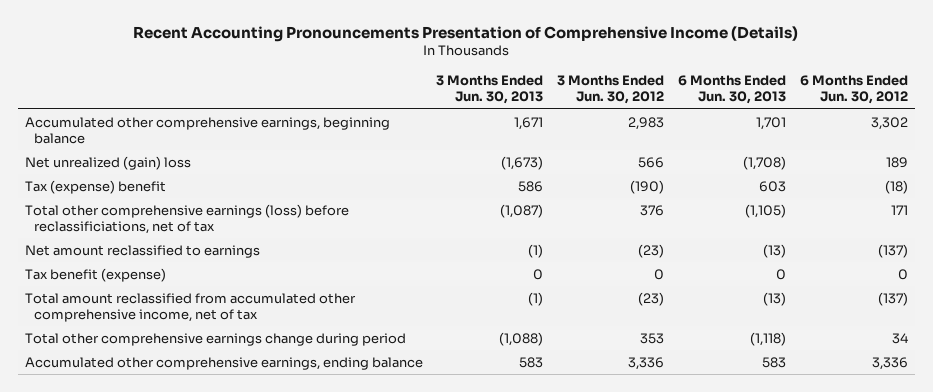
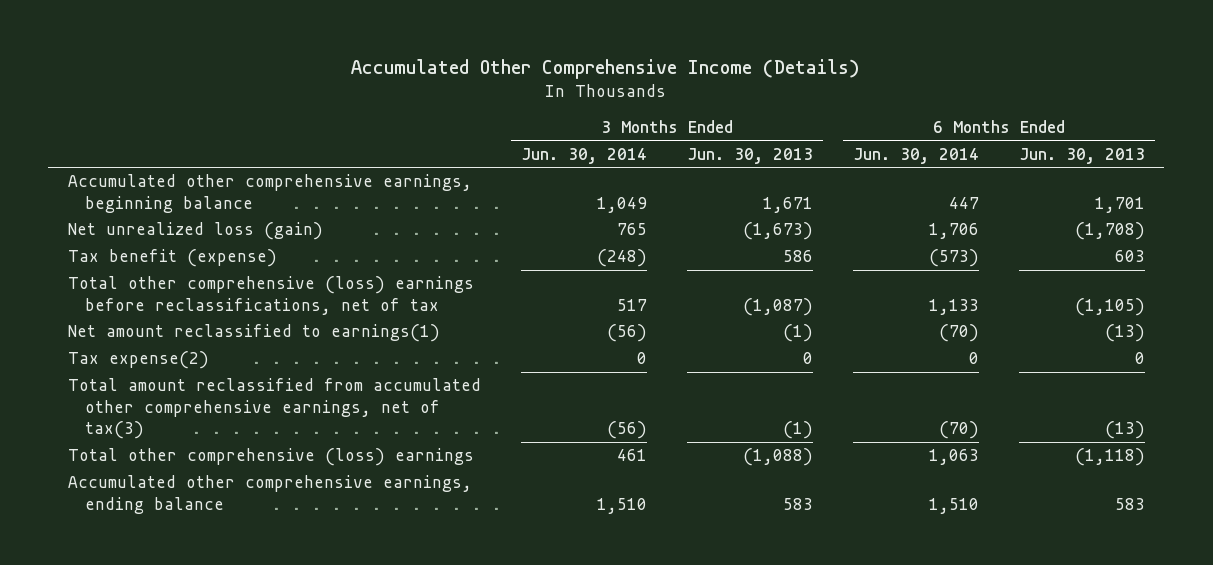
- Recent Accounting Pronouncements Presentation of Comprehensive Income (Details)
+ Accumulated Other Comprehensive Income (Details)
- | 3 Months Ended Jun. 30, 2013 | 3 Months Ended Jun. 30, 2012 | 6 Months Ended Jun. 30, 2013 | 6 Months Ended Jun. 30, 2012
+ | 3 Months Ended Jun. 30, 2014 | 3 Months Ended Jun. 30, 2013 | 6 Months Ended Jun. 30, 2014 | 6 Months Ended Jun. 30, 2013
- Net unrealized (gain) loss | (1,673) | 566 | (1,708) | 189
- Tax (expense) benefit | 586 | (190) | 603 | (18)
- Total other comprehensive earnings (loss) before reclassificiations, net of tax | (1,087) | 376 | (1,105) | 171
- Net amount reclassified to earnings | (1) | (23) | (13) | (137)
- Tax benefit (expense) | 0 | 0 | 0 | 0
- Total amount reclassified from accumulated other comprehensive income, net of tax | (1) | (23) | (13) | (137)
- Total other comprehensive earnings change during period | (1,088) | 353 | (1,118) | 34
+ Net unrealized loss (gain) | 765 | (1,673) | 1,706 | (1,708)
+ Tax benefit (expense) | (248) | 586 | (573) | 603
+ Total other comprehensive (loss) earnings before reclassifications, net of tax | 517 | (1,087) | 1,133 | (1,105)
+ Net amount reclassified to earnings(1) | (56) | (1) | (70) | (13)
+ Tax expense(2) | 0 | 0 | 0 | 0
+ Total amount reclassified from accumulated other comprehensive earnings, net of tax(3) | (56) | (1) | (70) | (13)
+ Total other comprehensive (loss) earnings | 461 | (1,088) | 1,063 | (1,118)

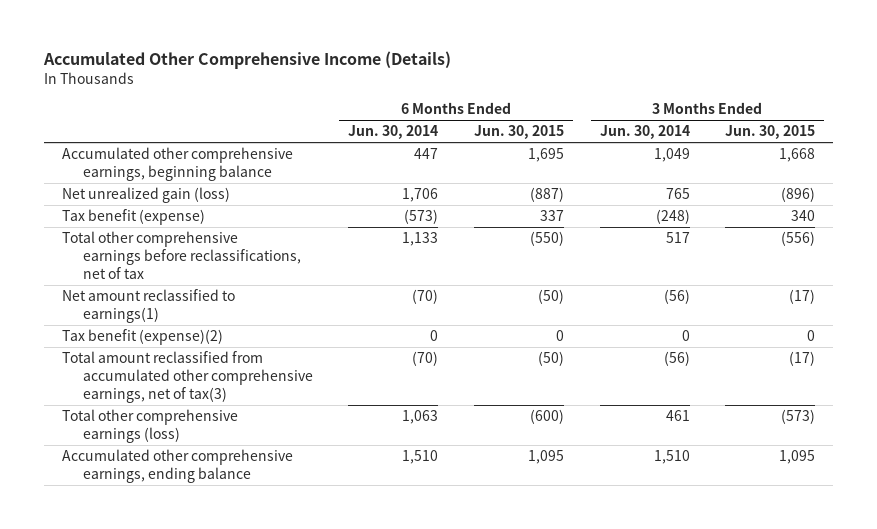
- | 3 Months Ended Jun. 30, 2014 | 3 Months Ended Jun. 30, 2013 | 6 Months Ended Jun. 30, 2014 | 6 Months Ended Jun. 30, 2013
+ | 6 Months Ended Jun. 30, 2014 | 6 Months Ended Jun. 30, 2015 | 3 Months Ended Jun. 30, 2014 | 3 Months Ended Jun. 30, 2015
- Net unrealized loss (gain) | 765 | (1,673) | 1,706 | (1,708)
+ Net unrealized gain (loss) | 1,706 | (887) | 765 | (896)
- Total other comprehensive (loss) earnings before reclassifications, net of tax | 517 | (1,087) | 1,133 | (1,105)
+ Total other comprehensive earnings before reclassifications, net of tax | 1,133 | (550) | 517 | (556)
- Tax expense(2) | 0 | 0 | 0 | 0
+ Tax benefit (expense)(2) | 0 | 0 | 0 | 0
- Total other comprehensive (loss) earnings | 461 | (1,088) | 1,063 | (1,118)
+ Total other comprehensive earnings (loss) | 1,063 | (600) | 461 | (573)

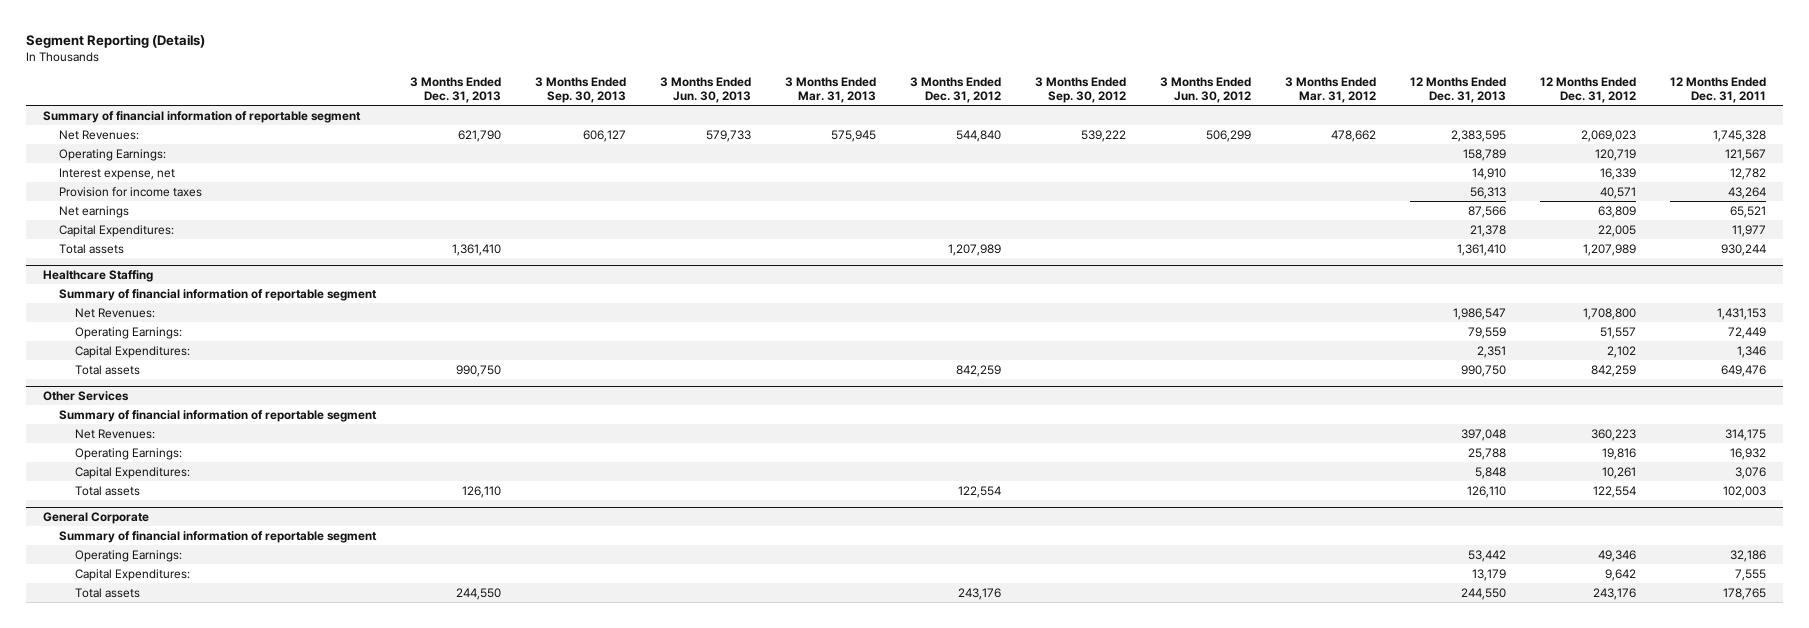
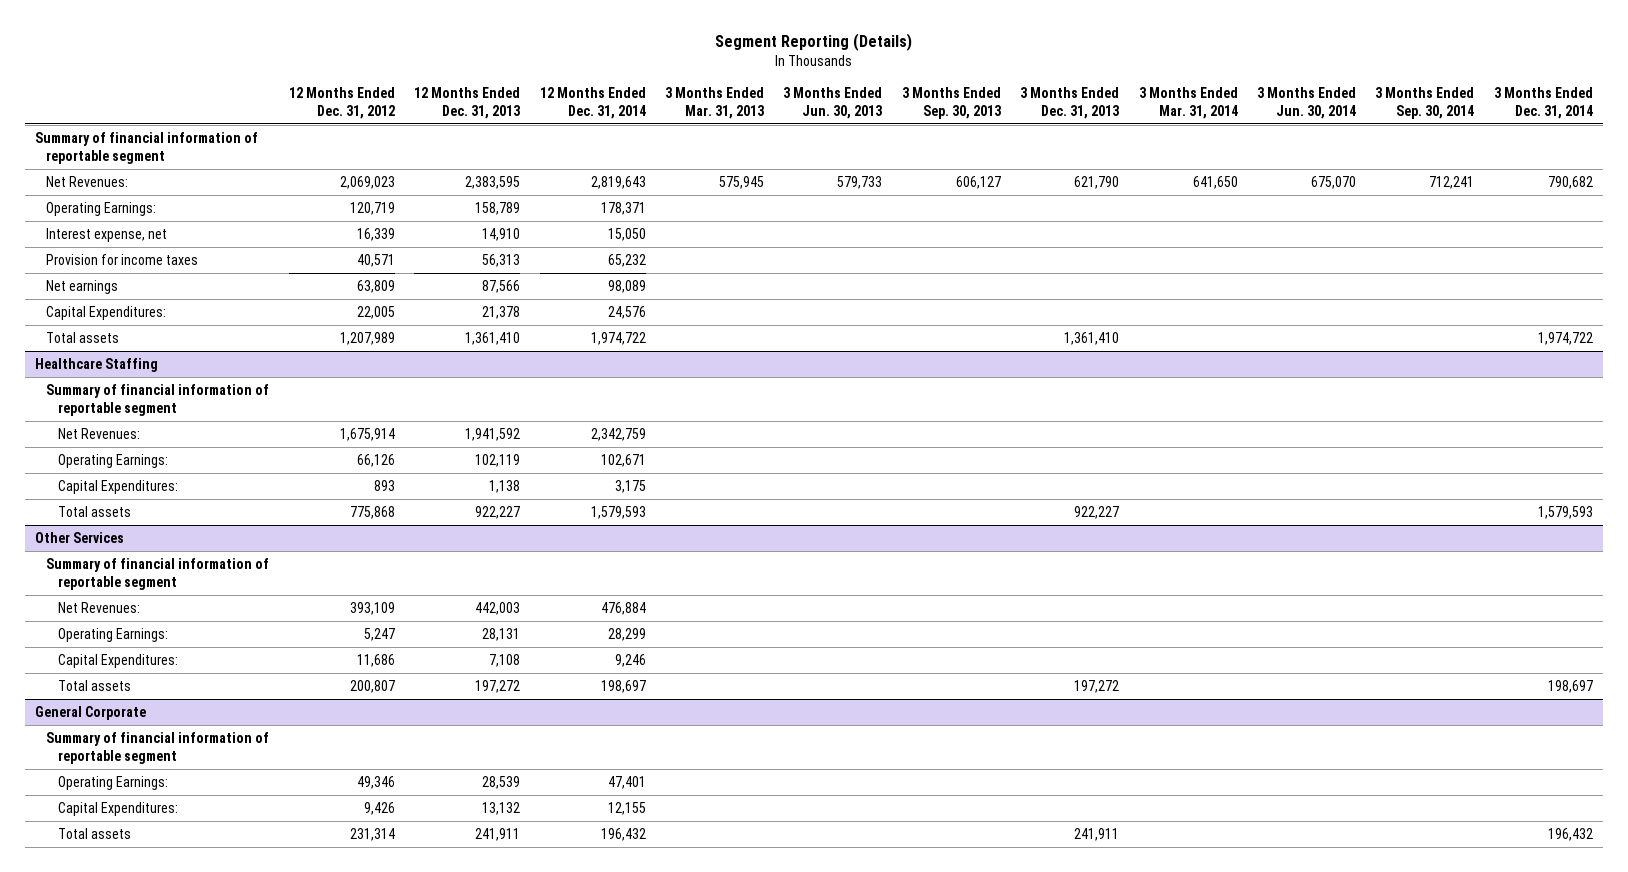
- | 3 Months Ended Dec. 31, 2013 | 3 Months Ended Sep. 30, 2013 | 3 Months Ended Jun. 30, 2013 | 3 Months Ended Mar. 31, 2013 | 3 Months Ended Dec. 31, 2012 | 3 Months Ended Sep. 30, 2012 | 3 Months Ended Jun. 30, 2012 | 3 Months Ended Mar. 31, 2012 | 12 Months Ended Dec. 31, 2013 | 12 Months Ended Dec. 31, 2012 | 12 Months Ended Dec. 31, 2011
+ | 12 Months Ended Dec. 31, 2012 | 12 Months Ended Dec. 31, 2013 | 12 Months Ended Dec. 31, 2014 | 3 Months Ended Mar. 31, 2013 | 3 Months Ended Jun. 30, 2013 | 3 Months Ended Sep. 30, 2013 | 3 Months Ended Dec. 31, 2013 | 3 Months Ended Mar. 31, 2014 | 3 Months Ended Jun. 30, 2014 | 3 Months Ended Sep. 30, 2014 | 3 Months Ended Dec. 31, 2014
@ Healthcare Staffing
- Net Revenues: | | | | | | | | | 1,986,547 | 1,708,800 | 1,431,153
- Operating Earnings: | | | | | | | | | 79,559 | 51,557 | 72,449
- Capital Expenditures: | | | | | | | | | 2,351 | 2,102 | 1,346
- Total assets | 990,750 | | | | 842,259 | | | | 990,750 | 842,259 | 649,476
+ Net Revenues: | 1,675,914 | 1,941,592 | 2,342,759 | | | | | | | |
+ Operating Earnings: | 66,126 | 102,119 | 102,671 | | | | | | | |
+ Capital Expenditures: | 893 | 1,138 | 3,175 | | | | | | | |
+ Total assets | 775,868 | 922,227 | 1,579,593 | | | | 922,227 | | | | 1,579,593
@ Other Services
- Net Revenues: | | | | | | | | | 397,048 | 360,223 | 314,175
- Operating Earnings: | | | | | | | | | 25,788 | 19,816 | 16,932
- Capital Expenditures: | | | | | | | | | 5,848 | 10,261 | 3,076
- Total assets | 126,110 | | | | 122,554 | | | | 126,110 | 122,554 | 102,003
+ Net Revenues: | 393,109 | 442,003 | 476,884 | | | | | | | |
+ Operating Earnings: | 5,247 | 28,131 | 28,299 | | | | | | | |
+ Capital Expenditures: | 11,686 | 7,108 | 9,246 | | | | | | | |
+ Total assets | 200,807 | 197,272 | 198,697 | | | | 197,272 | | | | 198,697
@ General Corporate
- Operating Earnings: | | | | | | | | | 53,442 | 49,346 | 32,186
- Capital Expenditures: | | | | | | | | | 13,179 | 9,642 | 7,555
- Total assets | 244,550 | | | | 243,176 | | | | 244,550 | 243,176 | 178,765
+ Operating Earnings: | 49,346 | 28,539 | 47,401 | | | | | | | |
+ Capital Expenditures: | 9,426 | 13,132 | 12,155 | | | | | | | |
+ Total assets | 231,314 | 241,911 | 196,432 | | | | 241,911 | | | | 196,432

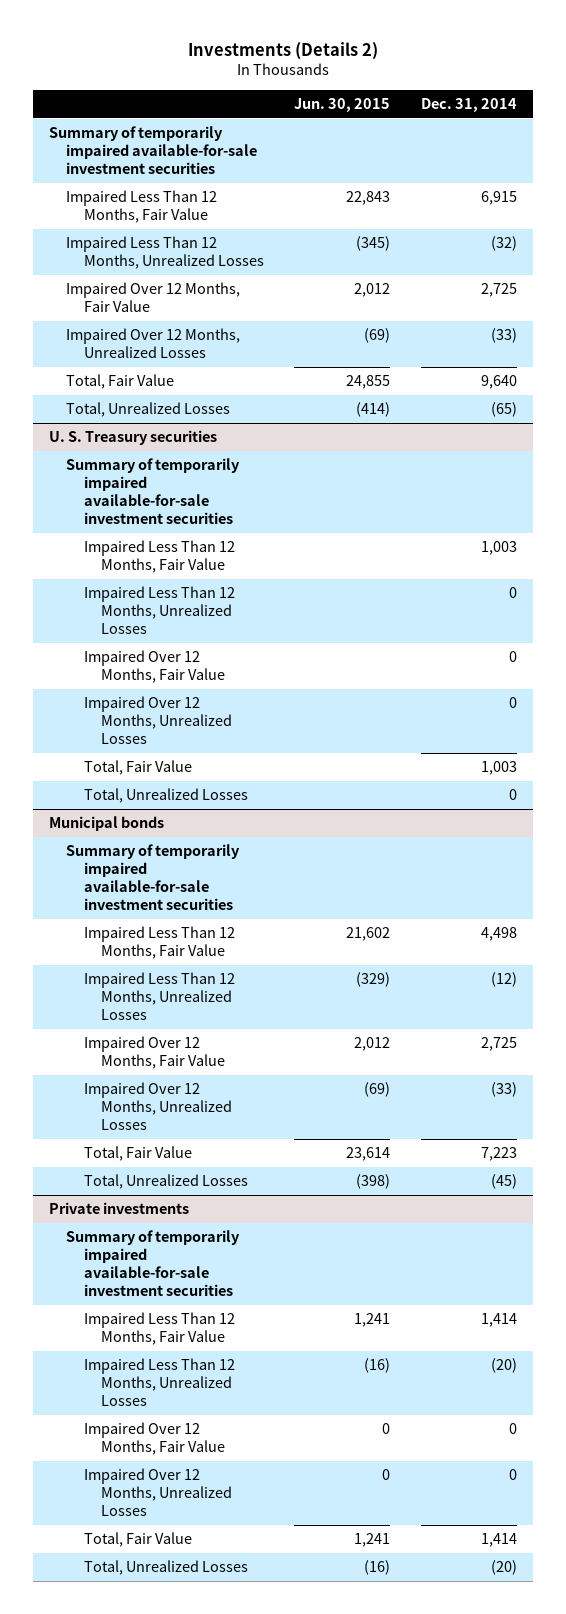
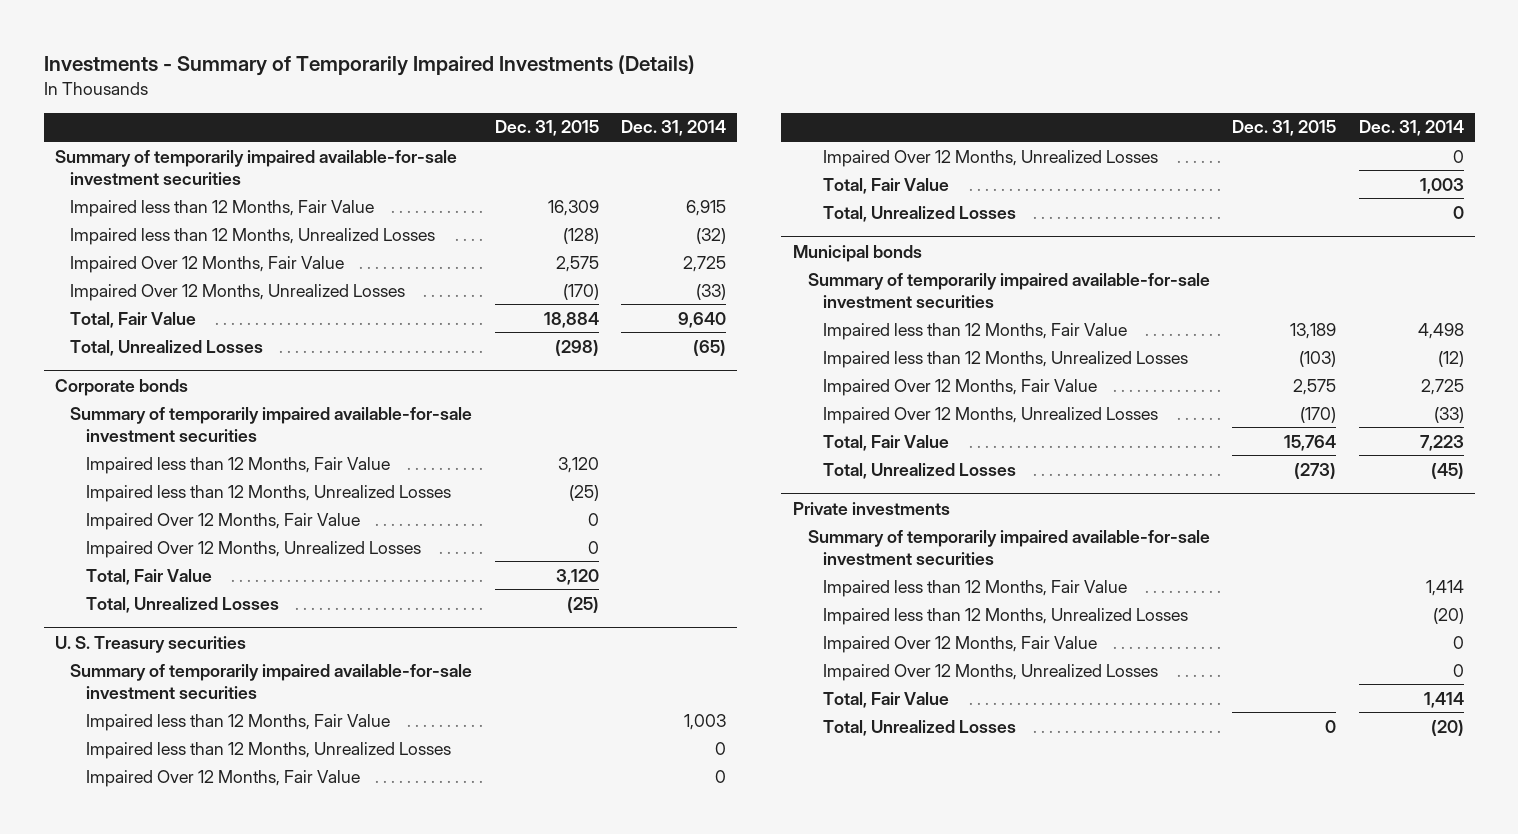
- Investments (Details 2)
+ Investments - Summary of Temporarily Impaired Investments (Details)
- | Jun. 30, 2015 | Dec. 31, 2014
+ | Dec. 31, 2015 | Dec. 31, 2014
- Impaired Less Than 12 Months, Fair Value | 22,843 | 6,915
- Impaired Less Than 12 Months, Unrealized Losses | (345) | (32)
+ Impaired less than 12 Months, Fair Value | 16,309 | 6,915
+ Impaired less than 12 Months, Unrealized Losses | (128) | (32)
+ Corporate bonds
+ Summary of temporarily impaired available-for-sale investment securities
+ Impaired less than 12 Months, Fair Value | 3,120 |
+ Impaired less than 12 Months, Unrealized Losses | (25) |
+ Impaired Over 12 Months, Fair Value | 0 |
+ Impaired Over 12 Months, Unrealized Losses | 0 |
+ Total, Fair Value | 3,120 |
+ Total, Unrealized Losses | (25) |
@ U. S. Treasury securities
- Impaired Less Than 12 Months, Fair Value | | 1,003
- Impaired Less Than 12 Months, Unrealized Losses | | 0
+ Impaired less than 12 Months, Fair Value | | 1,003
+ Impaired less than 12 Months, Unrealized Losses | | 0
@ Municipal bonds
- Impaired Less Than 12 Months, Fair Value | 21,602 | 4,498
- Impaired Less Than 12 Months, Unrealized Losses | (329) | (12)
+ Impaired less than 12 Months, Fair Value | 13,189 | 4,498
+ Impaired less than 12 Months, Unrealized Losses | (103) | (12)
@ Private investments
- Impaired Less Than 12 Months, Fair Value | 1,241 | 1,414
- Impaired Less Than 12 Months, Unrealized Losses | (16) | (20)
+ Impaired less than 12 Months, Fair Value | | 1,414
+ Impaired less than 12 Months, Unrealized Losses | | (20)

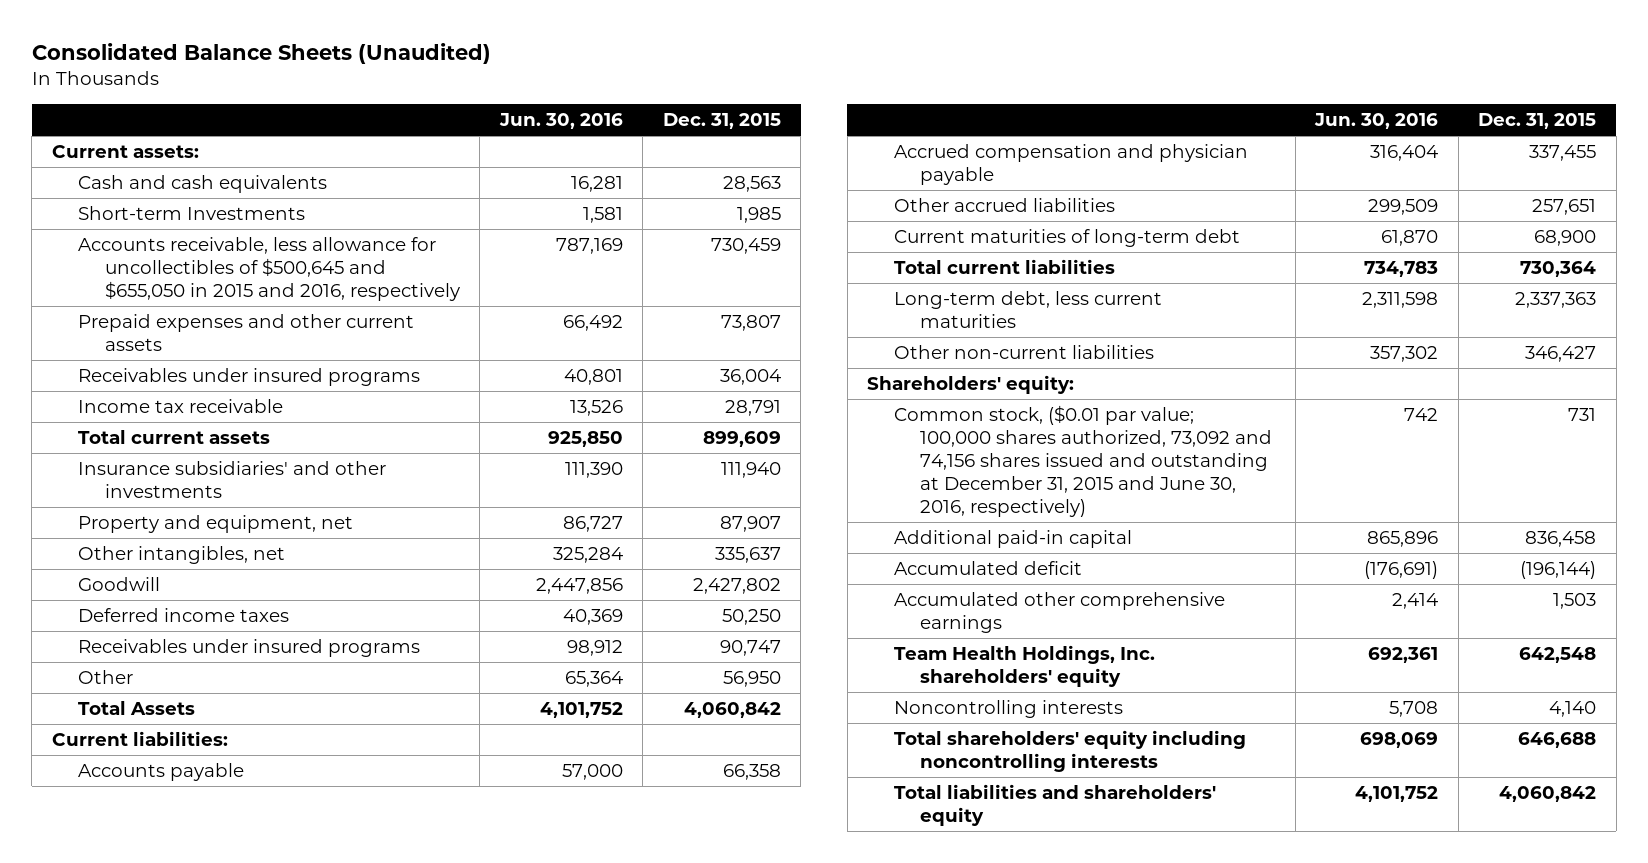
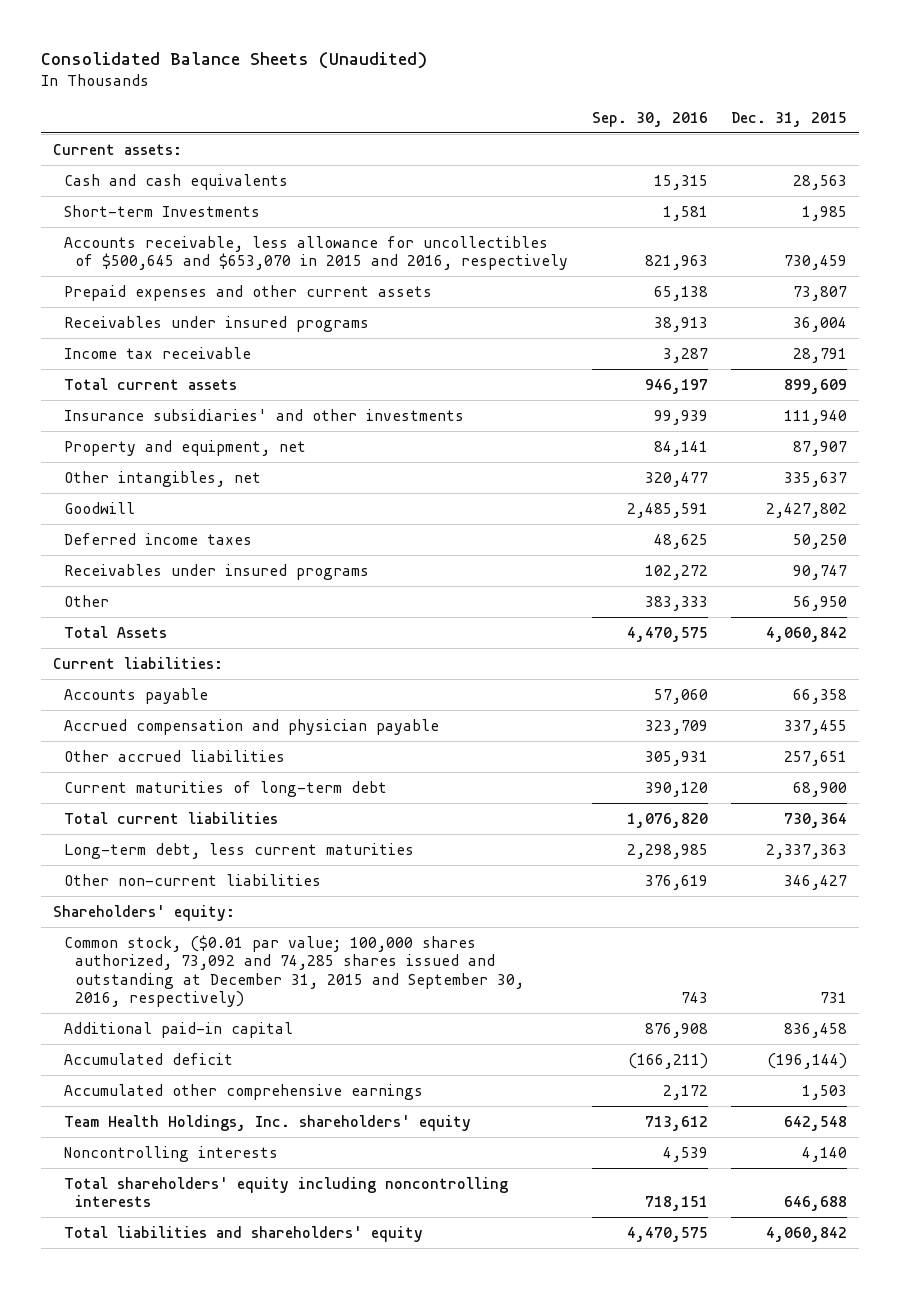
- | Jun. 30, 2016 | Dec. 31, 2015
+ | Sep. 30, 2016 | Dec. 31, 2015
- Accounts receivable, less allowance for uncollectibles of $500,645 and $655,050 in 2015 and 2016, respectively | 787,169 | 730,459
+ Accounts receivable, less allowance for uncollectibles of $500,645 and $653,070 in 2015 and 2016, respectively | 821,963 | 730,459
- Common stock, ($0.01 par value; 100,000 shares authorized, 73,092 and 74,156 shares issued and outstanding at December 31, 2015 and June 30, 2016, respectively) | 742 | 731
+ Common stock, ($0.01 par value; 100,000 shares authorized, 73,092 and 74,285 shares issued and outstanding at December 31, 2015 and September 30, 2016, respectively) | 743 | 731

